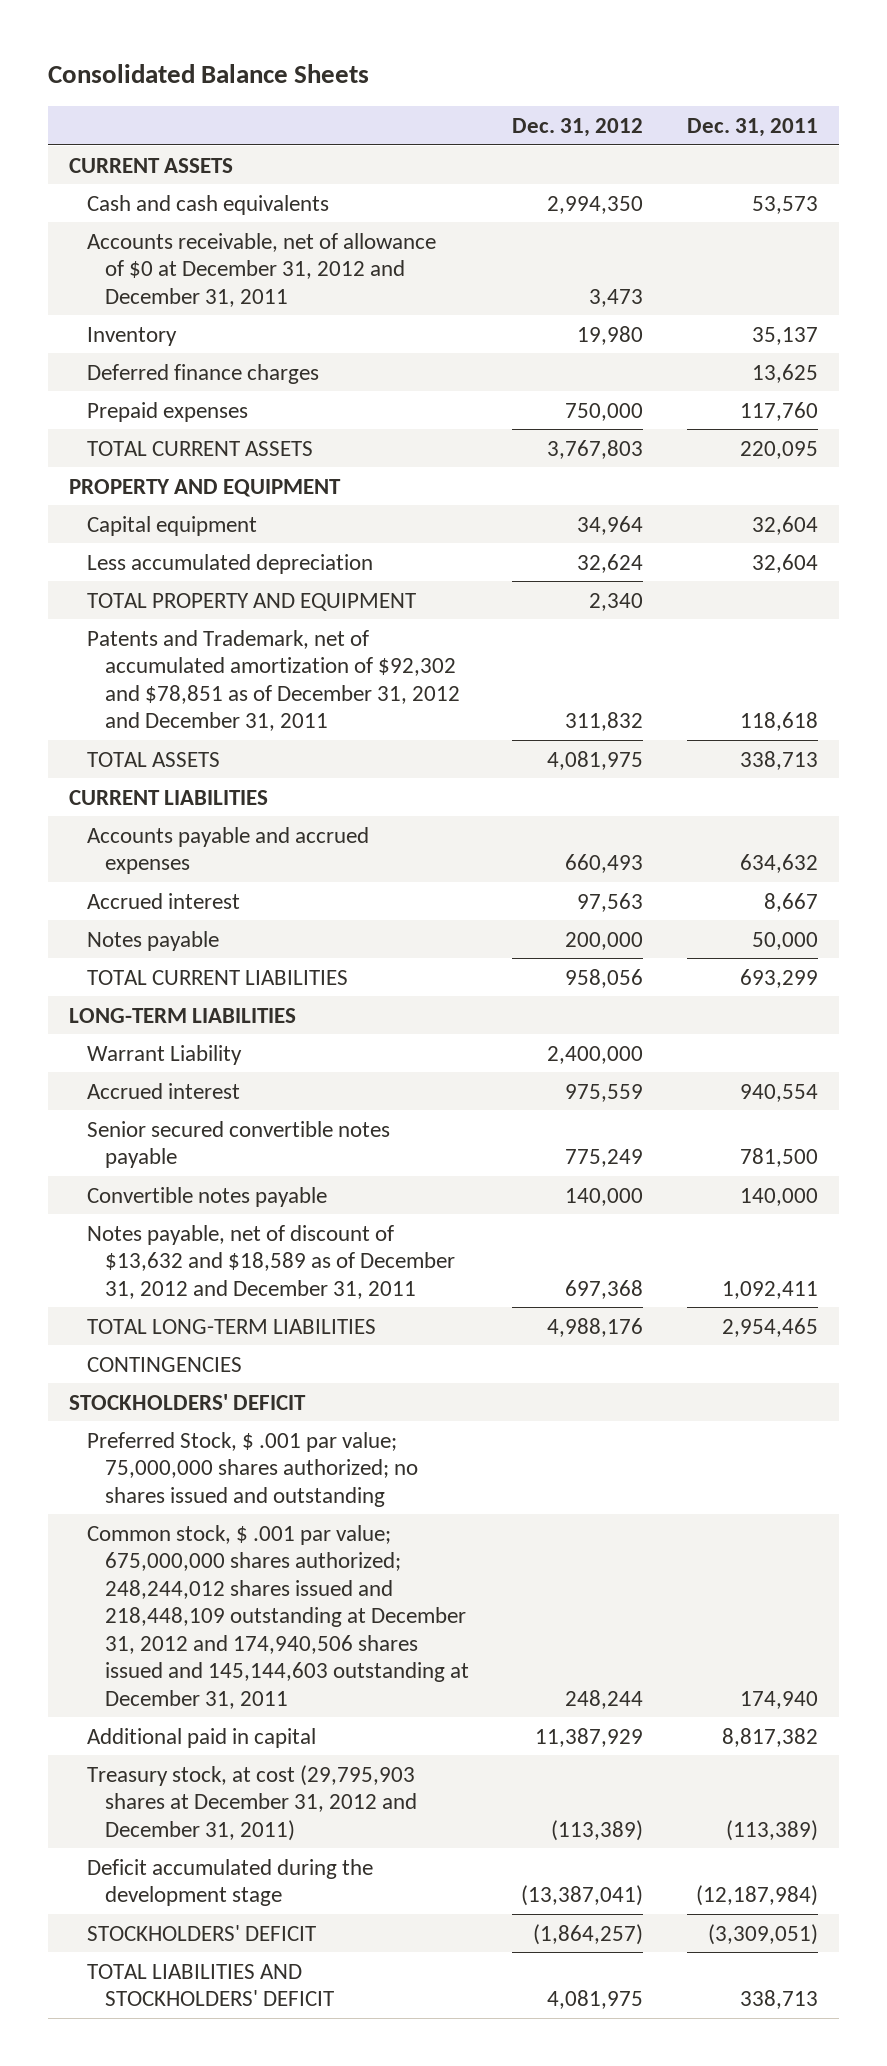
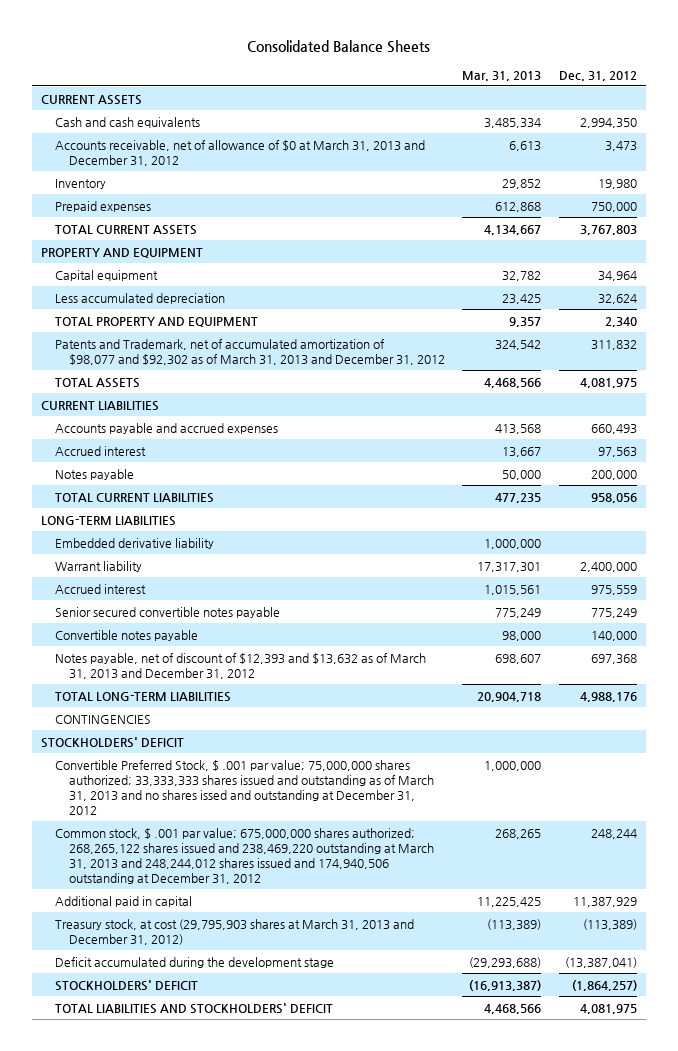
- | Dec. 31, 2012 | Dec. 31, 2011
+ | Mar. 31, 2013 | Dec. 31, 2012
- Accounts receivable, net of allowance of $0 at December 31, 2012 and December 31, 2011 | 3,473 |
+ Accounts receivable, net of allowance of $0 at March 31, 2013 and December 31, 2012 | 6,613 | 3,473
- Deferred finance charges | | 13,625
- Patents and Trademark, net of accumulated amortization of $92,302 and $78,851 as of December 31, 2012 and December 31, 2011 | 311,832 | 118,618
+ Patents and Trademark, net of accumulated amortization of $98,077 and $92,302 as of March 31, 2013 and December 31, 2012 | 324,542 | 311,832
- Warrant Liability | 2,400,000 |
+ Embedded derivative liability | 1,000,000 |
+ Warrant liability | 17,317,301 | 2,400,000
- Notes payable, net of discount of $13,632 and $18,589 as of December 31, 2012 and December 31, 2011 | 697,368 | 1,092,411
+ Notes payable, net of discount of $12,393 and $13,632 as of March 31, 2013 and December 31, 2012 | 698,607 | 697,368
- Preferred Stock, $ .001 par value; 75,000,000 shares authorized; no shares issued and outstanding
- Common stock, $ .001 par value; 675,000,000 shares authorized; 248,244,012 shares issued and 218,448,109 outstanding at December 31, 2012 and 174,940,506 shares issued and 145,144,603 outstanding at December 31, 2011 | 248,244 | 174,940
+ Convertible Preferred Stock, $ .001 par value; 75,000,000 shares authorized; 33,333,333 shares issued and outstanding as of March 31, 2013 and no shares issed and outstanding at December 31, 2012 | 1,000,000 |
+ Common stock, $ .001 par value; 675,000,000 shares authorized; 268,265,122 shares issued and 238,469,220 outstanding at March 31, 2013 and 248,244,012 shares issued and 174,940,506 outstanding at December 31, 2012 | 268,265 | 248,244
- Treasury stock, at cost (29,795,903 shares at December 31, 2012 and December 31, 2011) | (113,389) | (113,389)
+ Treasury stock, at cost (29,795,903 shares at March 31, 2013 and December 31, 2012) | (113,389) | (113,389)

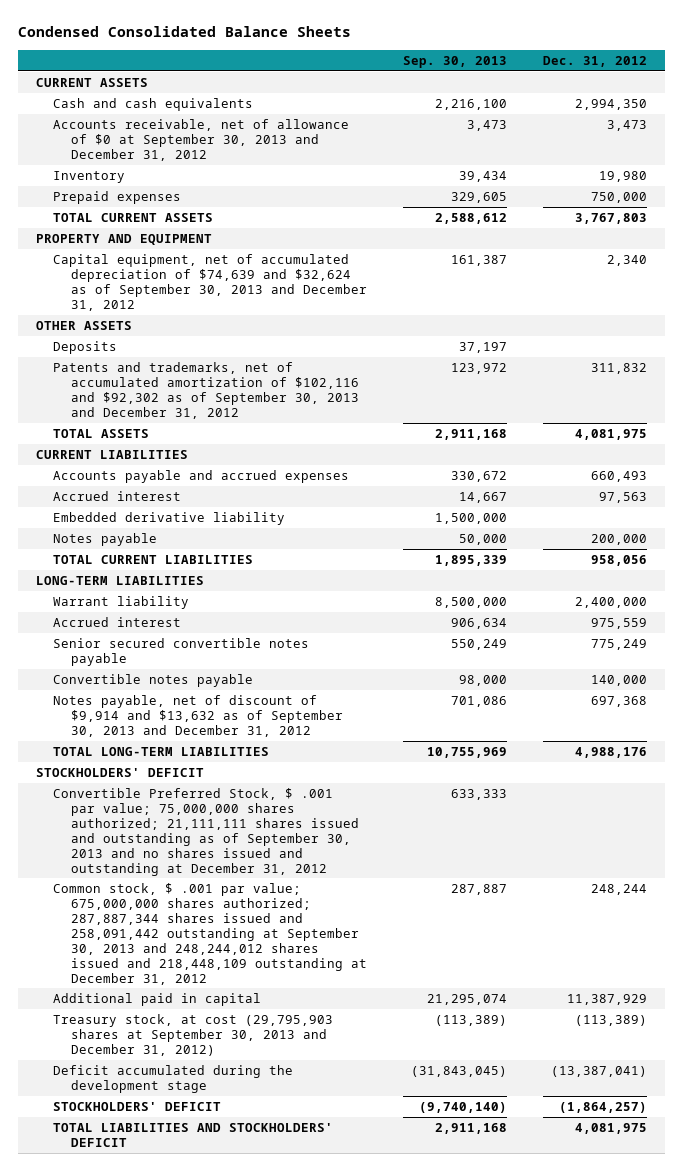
- Consolidated Balance Sheets
+ Condensed Consolidated Balance Sheets
- | Mar. 31, 2013 | Dec. 31, 2012
+ | Sep. 30, 2013 | Dec. 31, 2012
- Accounts receivable, net of allowance of $0 at March 31, 2013 and December 31, 2012 | 6,613 | 3,473
+ Accounts receivable, net of allowance of $0 at September 30, 2013 and December 31, 2012 | 3,473 | 3,473
- Capital equipment | 32,782 | 34,964
- Less accumulated depreciation | 23,425 | 32,624
- TOTAL PROPERTY AND EQUIPMENT | 9,357 | 2,340
- Patents and Trademark, net of accumulated amortization of $98,077 and $92,302 as of March 31, 2013 and December 31, 2012 | 324,542 | 311,832
+ Capital equipment, net of accumulated depreciation of $74,639 and $32,624 as of September 30, 2013 and December 31, 2012 | 161,387 | 2,340
+ OTHER ASSETS
+ Deposits | 37,197 |
+ Patents and trademarks, net of accumulated amortization of $102,116 and $92,302 as of September 30, 2013 and December 31, 2012 | 123,972 | 311,832
moved up: Embedded derivative liability | 1,500,000 |
- Notes payable, net of discount of $12,393 and $13,632 as of March 31, 2013 and December 31, 2012 | 698,607 | 697,368
+ Notes payable, net of discount of $9,914 and $13,632 as of September 30, 2013 and December 31, 2012 | 701,086 | 697,368
- CONTINGENCIES
- Convertible Preferred Stock, $ .001 par value; 75,000,000 shares authorized; 33,333,333 shares issued and outstanding as of March 31, 2013 and no shares issed and outstanding at December 31, 2012 | 1,000,000 |
- Common stock, $ .001 par value; 675,000,000 shares authorized; 268,265,122 shares issued and 238,469,220 outstanding at March 31, 2013 and 248,244,012 shares issued and 174,940,506 outstanding at December 31, 2012 | 268,265 | 248,244
+ Convertible Preferred Stock, $ .001 par value; 75,000,000 shares authorized; 21,111,111 shares issued and outstanding as of September 30, 2013 and no shares issued and outstanding at December 31, 2012 | 633,333 |
+ Common stock, $ .001 par value; 675,000,000 shares authorized; 287,887,344 shares issued and 258,091,442 outstanding at September 30, 2013 and 248,244,012 shares issued and 218,448,109 outstanding at December 31, 2012 | 287,887 | 248,244
- Treasury stock, at cost (29,795,903 shares at March 31, 2013 and December 31, 2012) | (113,389) | (113,389)
+ Treasury stock, at cost (29,795,903 shares at September 30, 2013 and December 31, 2012) | (113,389) | (113,389)

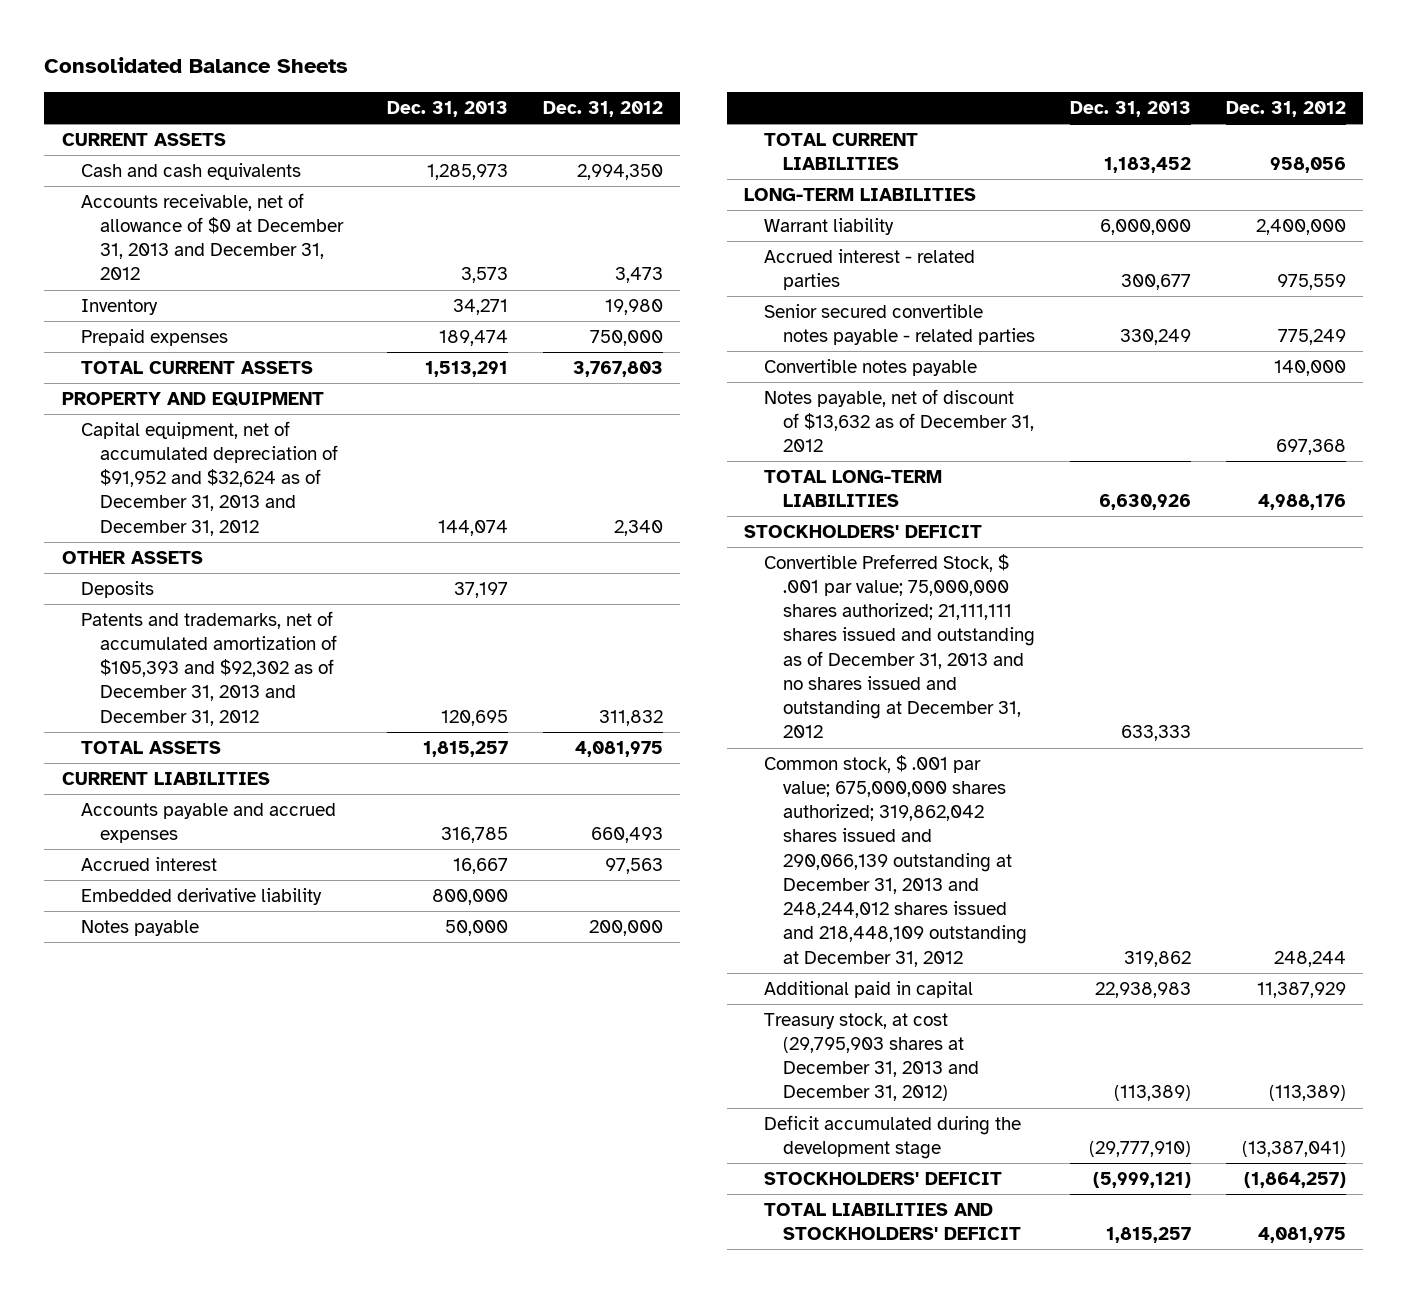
- Condensed Consolidated Balance Sheets
+ Consolidated Balance Sheets
- | Sep. 30, 2013 | Dec. 31, 2012
+ | Dec. 31, 2013 | Dec. 31, 2012
- Accounts receivable, net of allowance of $0 at September 30, 2013 and December 31, 2012 | 3,473 | 3,473
+ Accounts receivable, net of allowance of $0 at December 31, 2013 and December 31, 2012 | 3,573 | 3,473
- Capital equipment, net of accumulated depreciation of $74,639 and $32,624 as of September 30, 2013 and December 31, 2012 | 161,387 | 2,340
+ Capital equipment, net of accumulated depreciation of $91,952 and $32,624 as of December 31, 2013 and December 31, 2012 | 144,074 | 2,340
- Patents and trademarks, net of accumulated amortization of $102,116 and $92,302 as of September 30, 2013 and December 31, 2012 | 123,972 | 311,832
+ Patents and trademarks, net of accumulated amortization of $105,393 and $92,302 as of December 31, 2013 and December 31, 2012 | 120,695 | 311,832
- Accrued interest | 906,634 | 975,559
- Senior secured convertible notes payable | 550,249 | 775,249
+ Accrued interest - related parties | 300,677 | 975,559
+ Senior secured convertible notes payable - related parties | 330,249 | 775,249
- Notes payable, net of discount of $9,914 and $13,632 as of September 30, 2013 and December 31, 2012 | 701,086 | 697,368
+ Notes payable, net of discount of $13,632 as of December 31, 2012 | | 697,368
- Convertible Preferred Stock, $ .001 par value; 75,000,000 shares authorized; 21,111,111 shares issued and outstanding as of September 30, 2013 and no shares issued and outstanding at December 31, 2012 | 633,333 |
- Common stock, $ .001 par value; 675,000,000 shares authorized; 287,887,344 shares issued and 258,091,442 outstanding at September 30, 2013 and 248,244,012 shares issued and 218,448,109 outstanding at December 31, 2012 | 287,887 | 248,244
+ Convertible Preferred Stock, $ .001 par value; 75,000,000 shares authorized; 21,111,111 shares issued and outstanding as of December 31, 2013 and no shares issued and outstanding at December 31, 2012 | 633,333 |
+ Common stock, $ .001 par value; 675,000,000 shares authorized; 319,862,042 shares issued and 290,066,139 outstanding at December 31, 2013 and 248,244,012 shares issued and 218,448,109 outstanding at December 31, 2012 | 319,862 | 248,244
- Treasury stock, at cost (29,795,903 shares at September 30, 2013 and December 31, 2012) | (113,389) | (113,389)
+ Treasury stock, at cost (29,795,903 shares at December 31, 2013 and December 31, 2012) | (113,389) | (113,389)

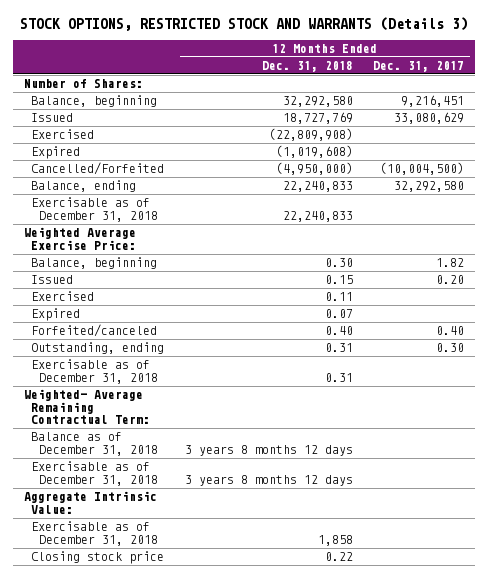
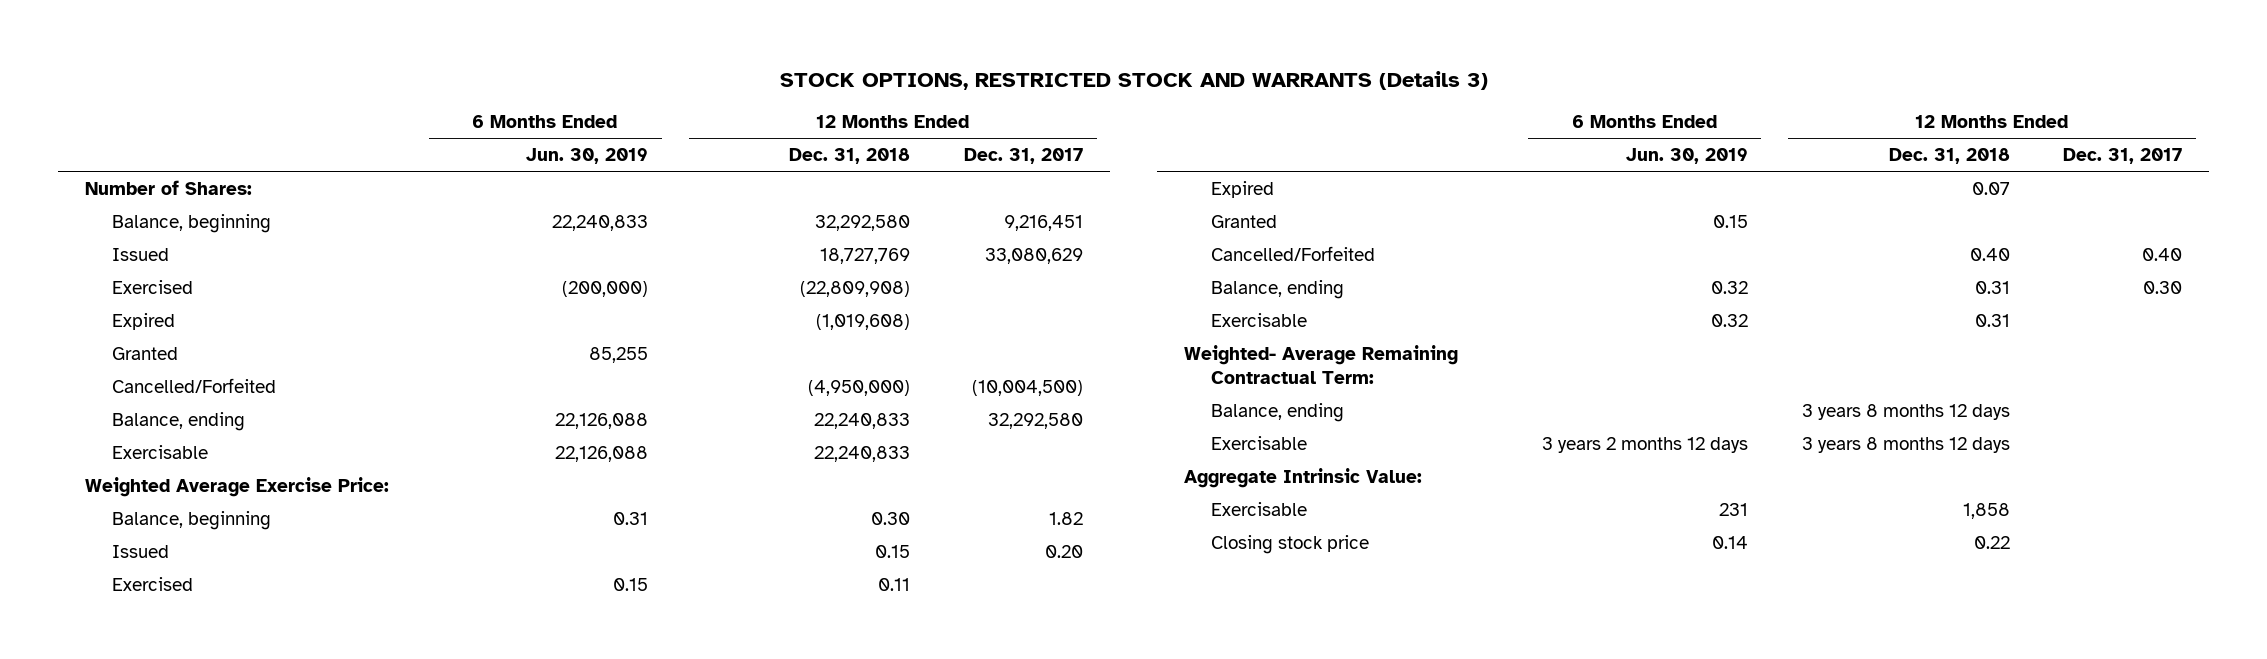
- | 12 Months Ended Dec. 31, 2018 | 12 Months Ended Dec. 31, 2017
+ | 6 Months Ended Jun. 30, 2019 | 12 Months Ended Dec. 31, 2018 | 12 Months Ended Dec. 31, 2017
+ Granted | 85,255 | |
- Exercisable as of December 31, 2018 | 22,240,833 |
+ Exercisable | 22,126,088 | 22,240,833 |
- Forfeited/canceled | 0.40 | 0.40
- Outstanding, ending | 0.31 | 0.30
- Exercisable as of December 31, 2018 | 0.31 |
+ Granted | 0.15 | |
+ Cancelled/Forfeited | | 0.40 | 0.40
+ Balance, ending | 0.32 | 0.31 | 0.30
+ Exercisable | 0.32 | 0.31 |
- Balance as of December 31, 2018 | 3 years 8 months 12 days |
- Exercisable as of December 31, 2018 | 3 years 8 months 12 days |
+ Balance, ending | | 3 years 8 months 12 days |
+ Exercisable | 3 years 2 months 12 days | 3 years 8 months 12 days |
- Exercisable as of December 31, 2018 | 1,858 |
+ Exercisable | 231 | 1,858 |

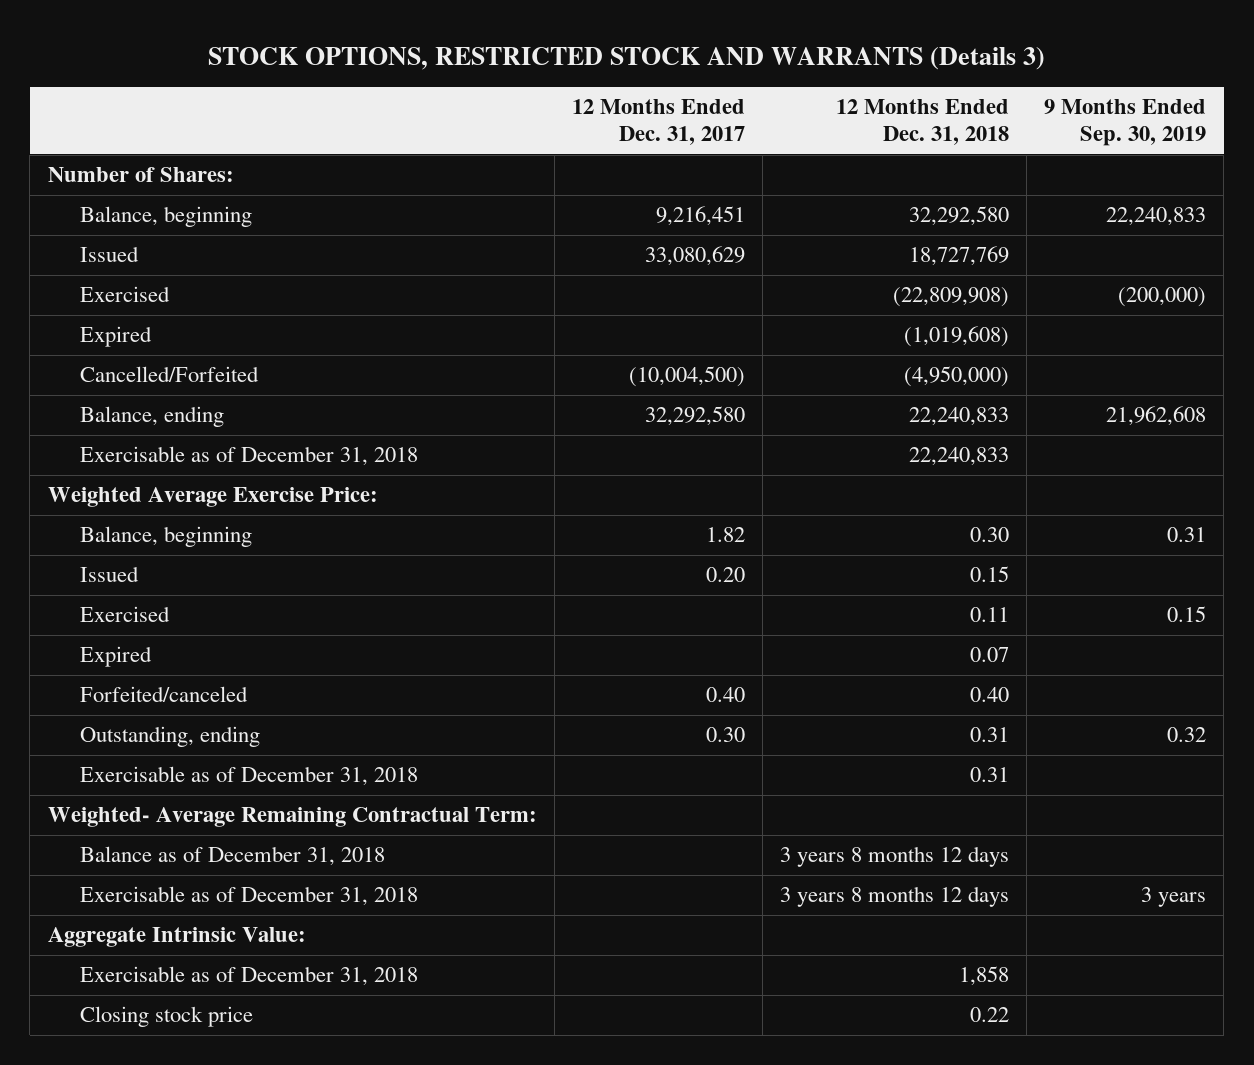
- | 6 Months Ended Jun. 30, 2019 | 12 Months Ended Dec. 31, 2018 | 12 Months Ended Dec. 31, 2017
+ | 12 Months Ended Dec. 31, 2017 | 12 Months Ended Dec. 31, 2018 | 9 Months Ended Sep. 30, 2019
- Granted | 85,255 | |
- Exercisable | 22,126,088 | 22,240,833 |
+ Exercisable as of December 31, 2018 | | 22,240,833 |
- Granted | 0.15 | |
- Cancelled/Forfeited | | 0.40 | 0.40
- Balance, ending | 0.32 | 0.31 | 0.30
- Exercisable | 0.32 | 0.31 |
+ Forfeited/canceled | 0.40 | 0.40 |
+ Outstanding, ending | 0.30 | 0.31 | 0.32
+ Exercisable as of December 31, 2018 | | 0.31 |
- Balance, ending | | 3 years 8 months 12 days |
- Exercisable | 3 years 2 months 12 days | 3 years 8 months 12 days |
+ Balance as of December 31, 2018 | | 3 years 8 months 12 days |
+ Exercisable as of December 31, 2018 | | 3 years 8 months 12 days | 3 years
- Exercisable | 231 | 1,858 |
+ Exercisable as of December 31, 2018 | | 1,858 |

